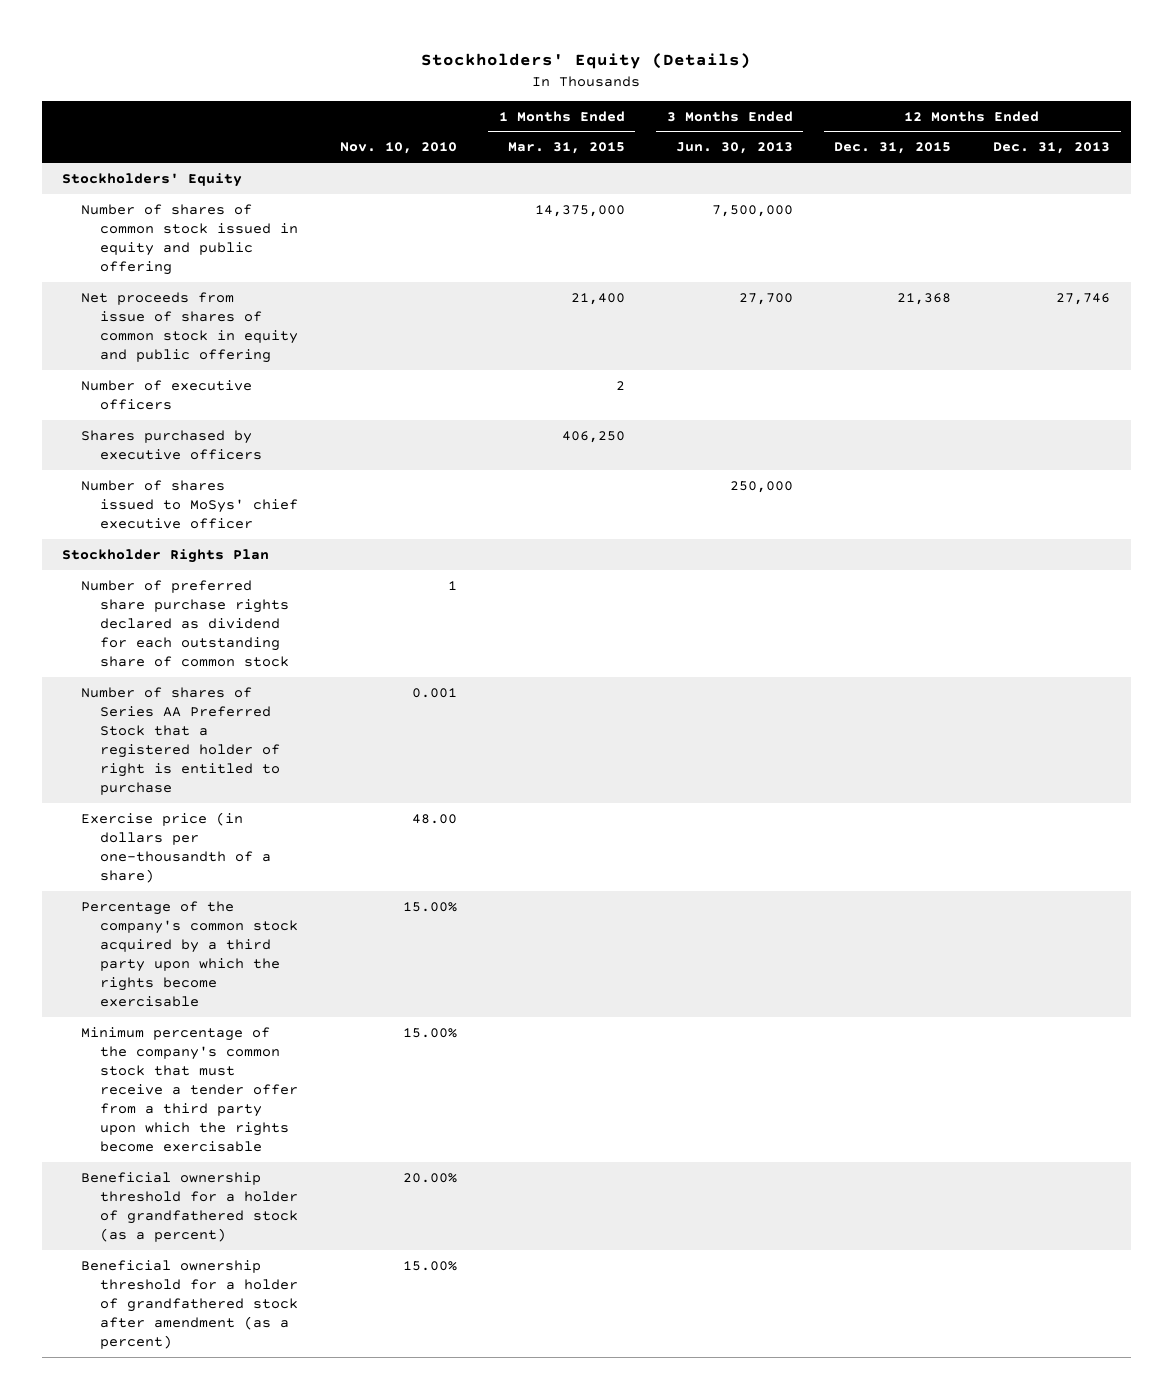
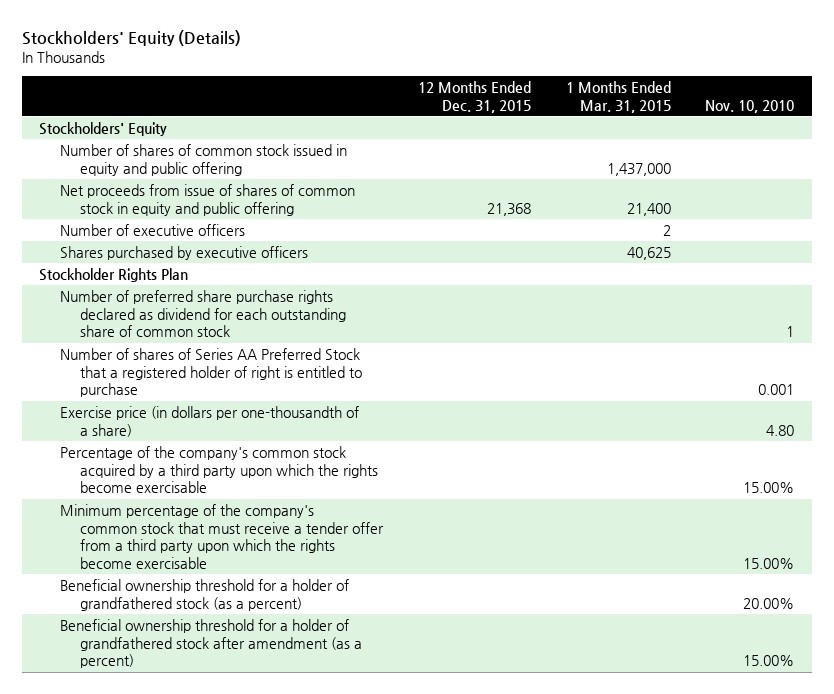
- | Nov. 10, 2010 | 1 Months Ended Mar. 31, 2015 | 3 Months Ended Jun. 30, 2013 | 12 Months Ended Dec. 31, 2015 | 12 Months Ended Dec. 31, 2013
+ | 12 Months Ended Dec. 31, 2015 | 1 Months Ended Mar. 31, 2015 | Nov. 10, 2010
- Number of shares of common stock issued in equity and public offering | | 14,375,000 | 7,500,000 | |
+ Number of shares of common stock issued in equity and public offering | | 1,437,000 |
- Shares purchased by executive officers | | 406,250 | | |
- Number of shares issued to MoSys' chief executive officer | | | 250,000 | |
+ Shares purchased by executive officers | | 40,625 |
- Exercise price (in dollars per one-thousandth of a share) | 48.00 | | | |
+ Exercise price (in dollars per one-thousandth of a share) | | | 4.80

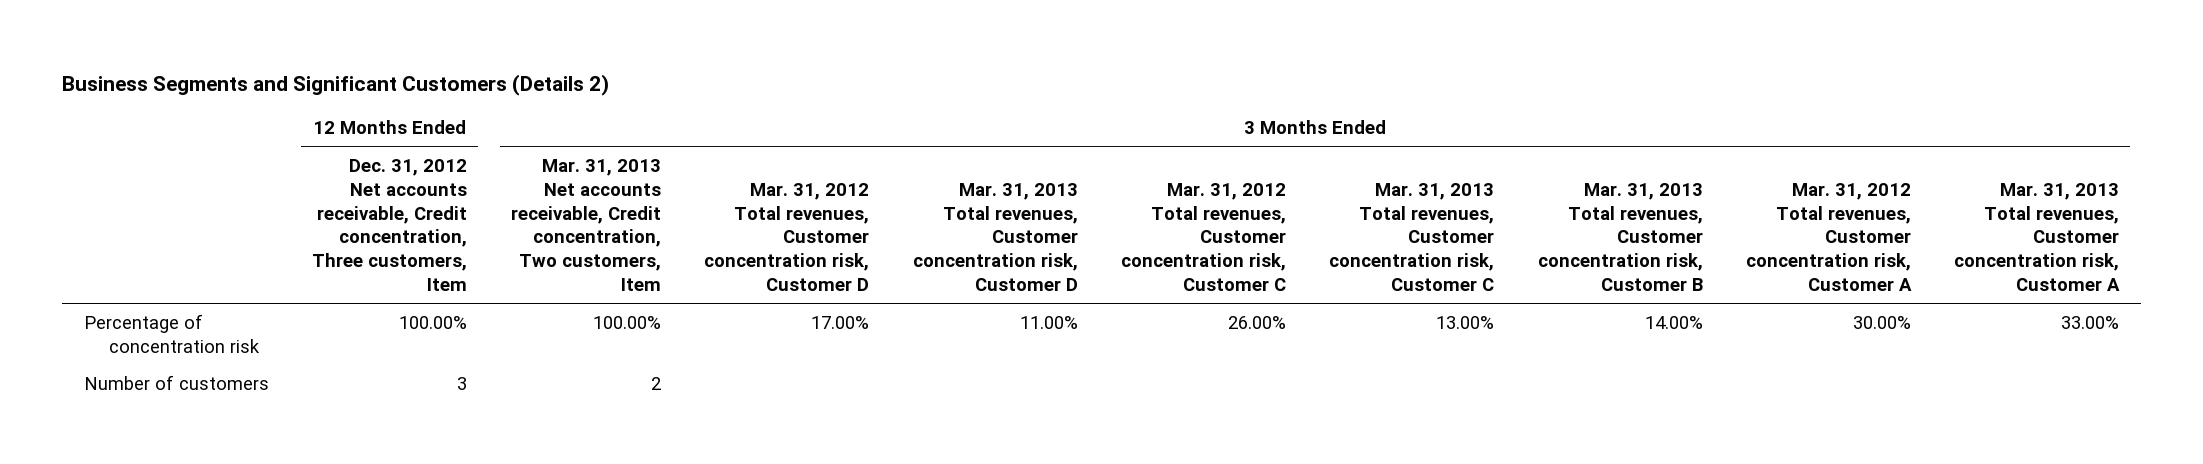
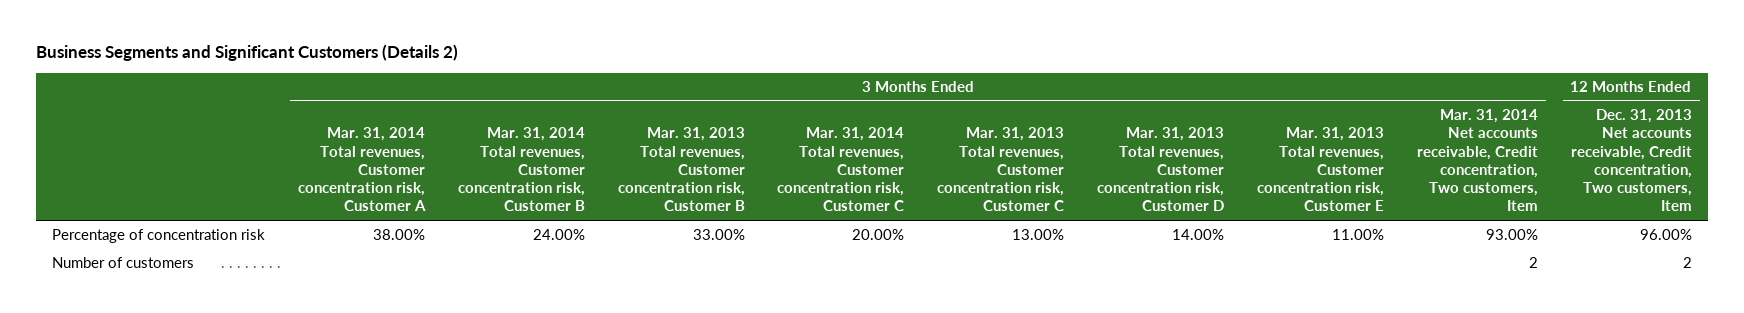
- | 12 Months Ended Dec. 31, 2012 Net accounts receivable, Credit concentration, Three customers, Item | 3 Months Ended Mar. 31, 2013 Net accounts receivable, Credit concentration, Two customers, Item | 3 Months Ended Mar. 31, 2012 Total revenues, Customer concentration risk, Customer D | 3 Months Ended Mar. 31, 2013 Total revenues, Customer concentration risk, Customer D | 3 Months Ended Mar. 31, 2012 Total revenues, Customer concentration risk, Customer C | 3 Months Ended Mar. 31, 2013 Total revenues, Customer concentration risk, Customer C | 3 Months Ended Mar. 31, 2013 Total revenues, Customer concentration risk, Customer B | 3 Months Ended Mar. 31, 2012 Total revenues, Customer concentration risk, Customer A | 3 Months Ended Mar. 31, 2013 Total revenues, Customer concentration risk, Customer A
+ | 3 Months Ended Mar. 31, 2014 Total revenues, Customer concentration risk, Customer A | 3 Months Ended Mar. 31, 2014 Total revenues, Customer concentration risk, Customer B | 3 Months Ended Mar. 31, 2013 Total revenues, Customer concentration risk, Customer B | 3 Months Ended Mar. 31, 2014 Total revenues, Customer concentration risk, Customer C | 3 Months Ended Mar. 31, 2013 Total revenues, Customer concentration risk, Customer C | 3 Months Ended Mar. 31, 2013 Total revenues, Customer concentration risk, Customer D | 3 Months Ended Mar. 31, 2013 Total revenues, Customer concentration risk, Customer E | 3 Months Ended Mar. 31, 2014 Net accounts receivable, Credit concentration, Two customers, Item | 12 Months Ended Dec. 31, 2013 Net accounts receivable, Credit concentration, Two customers, Item
- Percentage of concentration risk | 100.00% | 100.00% | 17.00% | 11.00% | 26.00% | 13.00% | 14.00% | 30.00% | 33.00%
+ Percentage of concentration risk | 38.00% | 24.00% | 33.00% | 20.00% | 13.00% | 14.00% | 11.00% | 93.00% | 96.00%

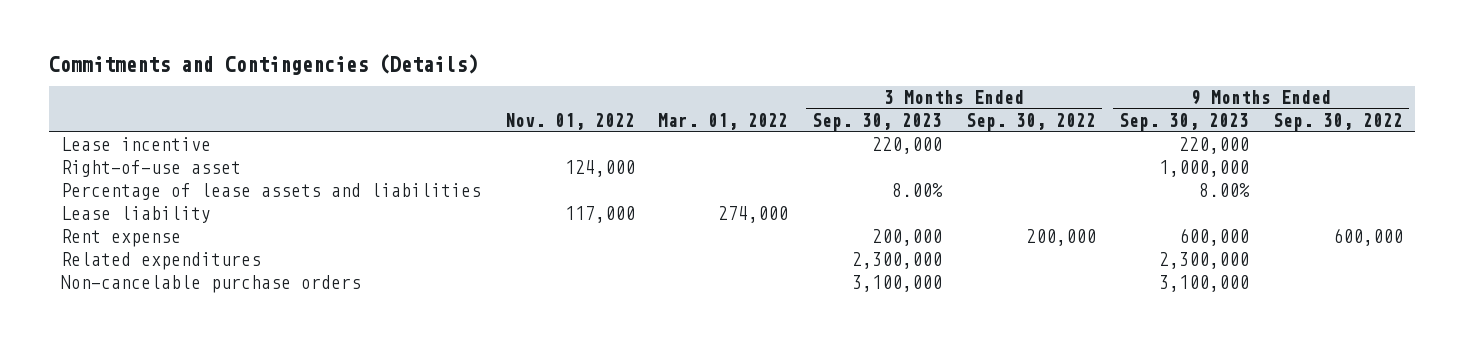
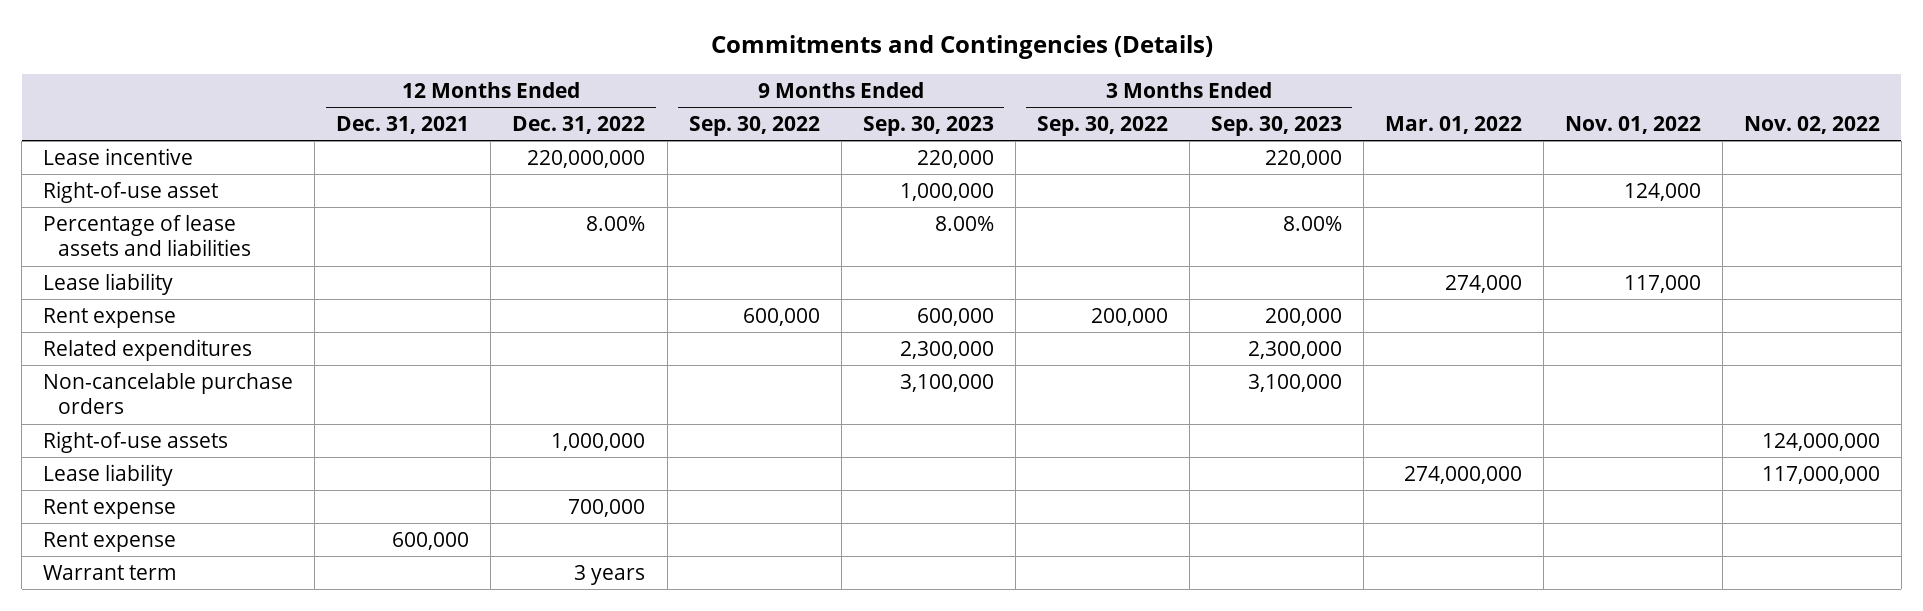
- | Nov. 01, 2022 | Mar. 01, 2022 | 3 Months Ended Sep. 30, 2023 | 3 Months Ended Sep. 30, 2022 | 9 Months Ended Sep. 30, 2023 | 9 Months Ended Sep. 30, 2022
+ | 12 Months Ended Dec. 31, 2021 | 12 Months Ended Dec. 31, 2022 | 9 Months Ended Sep. 30, 2022 | 9 Months Ended Sep. 30, 2023 | 3 Months Ended Sep. 30, 2022 | 3 Months Ended Sep. 30, 2023 | Mar. 01, 2022 | Nov. 01, 2022 | Nov. 02, 2022
+ Right-of-use assets | | 1,000,000 | | | | | | | 124,000,000
+ Lease liability | | | | | | | 274,000,000 | | 117,000,000
+ Rent expense | | 700,000 | | | | | | |
+ Rent expense | 600,000 | | | | | | | |
+ Warrant term | | 3 years | | | | | | |

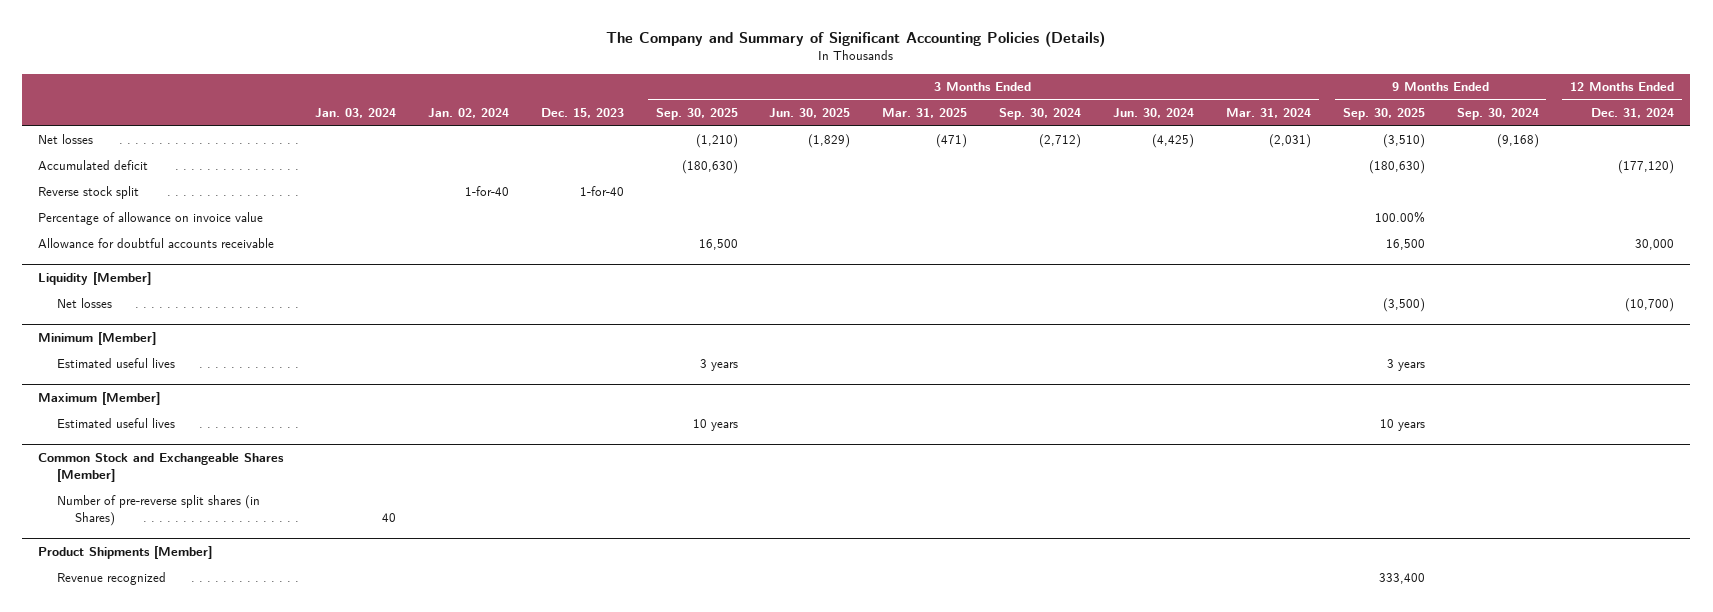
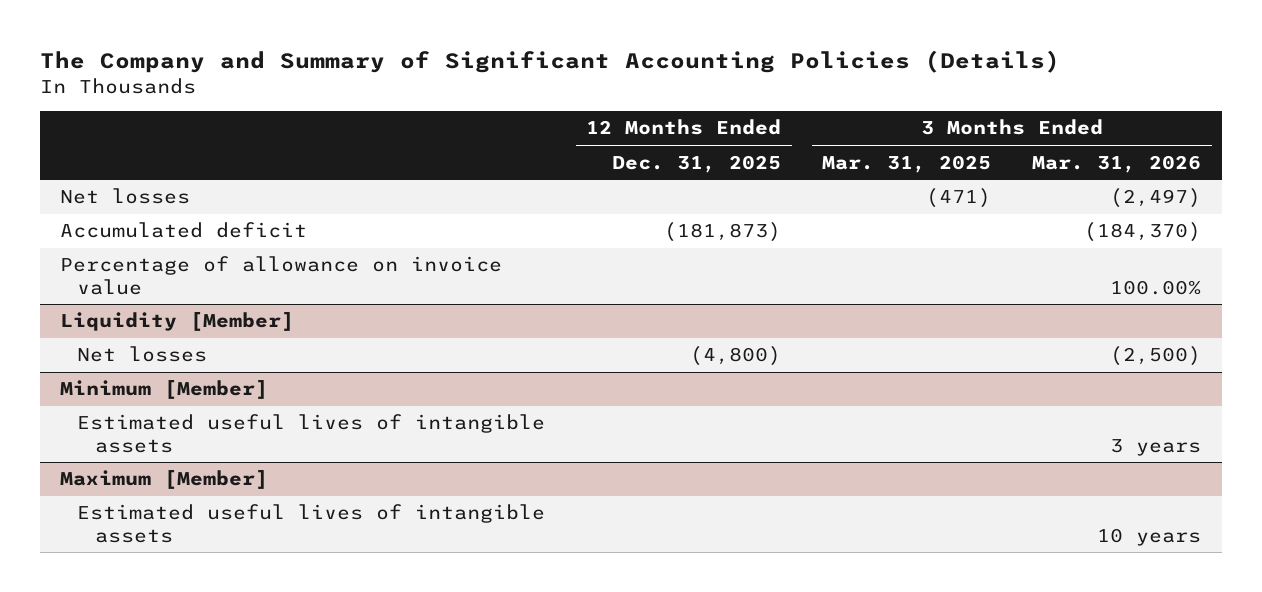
- | Jan. 03, 2024 | Jan. 02, 2024 | Dec. 15, 2023 | 3 Months Ended Sep. 30, 2025 | 3 Months Ended Jun. 30, 2025 | 3 Months Ended Mar. 31, 2025 | 3 Months Ended Sep. 30, 2024 | 3 Months Ended Jun. 30, 2024 | 3 Months Ended Mar. 31, 2024 | 9 Months Ended Sep. 30, 2025 | 9 Months Ended Sep. 30, 2024 | 12 Months Ended Dec. 31, 2024
+ | 12 Months Ended Dec. 31, 2025 | 3 Months Ended Mar. 31, 2025 | 3 Months Ended Mar. 31, 2026
- Reverse stock split | | 1-for-40 | 1-for-40 | | | | | | | | |
- Allowance for doubtful accounts receivable | | | | 16,500 | | | | | | 16,500 | | 30,000
@ Minimum [Member]
- Estimated useful lives | | | | 3 years | | | | | | 3 years | |
+ Estimated useful lives of intangible assets | | | 3 years
@ Maximum [Member]
- Estimated useful lives | | | | 10 years | | | | | | 10 years | |
- Common Stock and Exchangeable Shares [Member]
- Number of pre-reverse split shares (in Shares) | 40 | | | | | | | | | | |
- Product Shipments [Member]
- Revenue recognized | | | | | | | | | | 333,400 | |
@ Maximum [Member]
+ Estimated useful lives of intangible assets | | | 10 years

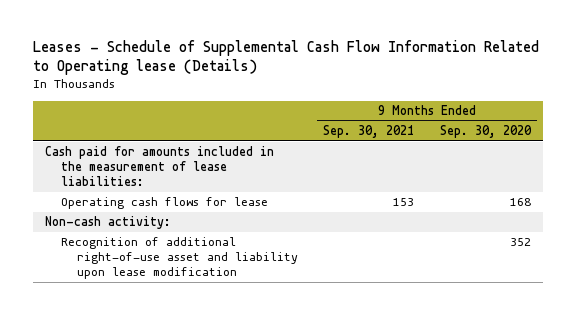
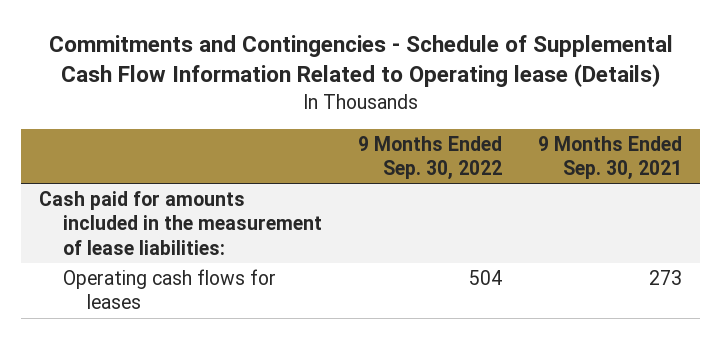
- Leases - Schedule of Supplemental Cash Flow Information Related to Operating lease (Details)
+ Commitments and Contingencies - Schedule of Supplemental Cash Flow Information Related to Operating lease (Details)
- | 9 Months Ended Sep. 30, 2021 | 9 Months Ended Sep. 30, 2020
+ | 9 Months Ended Sep. 30, 2022 | 9 Months Ended Sep. 30, 2021
- Operating cash flows for lease | 153 | 168
- Non-cash activity:
- Recognition of additional right-of-use asset and liability upon lease modification | | 352
+ Operating cash flows for leases | 504 | 273

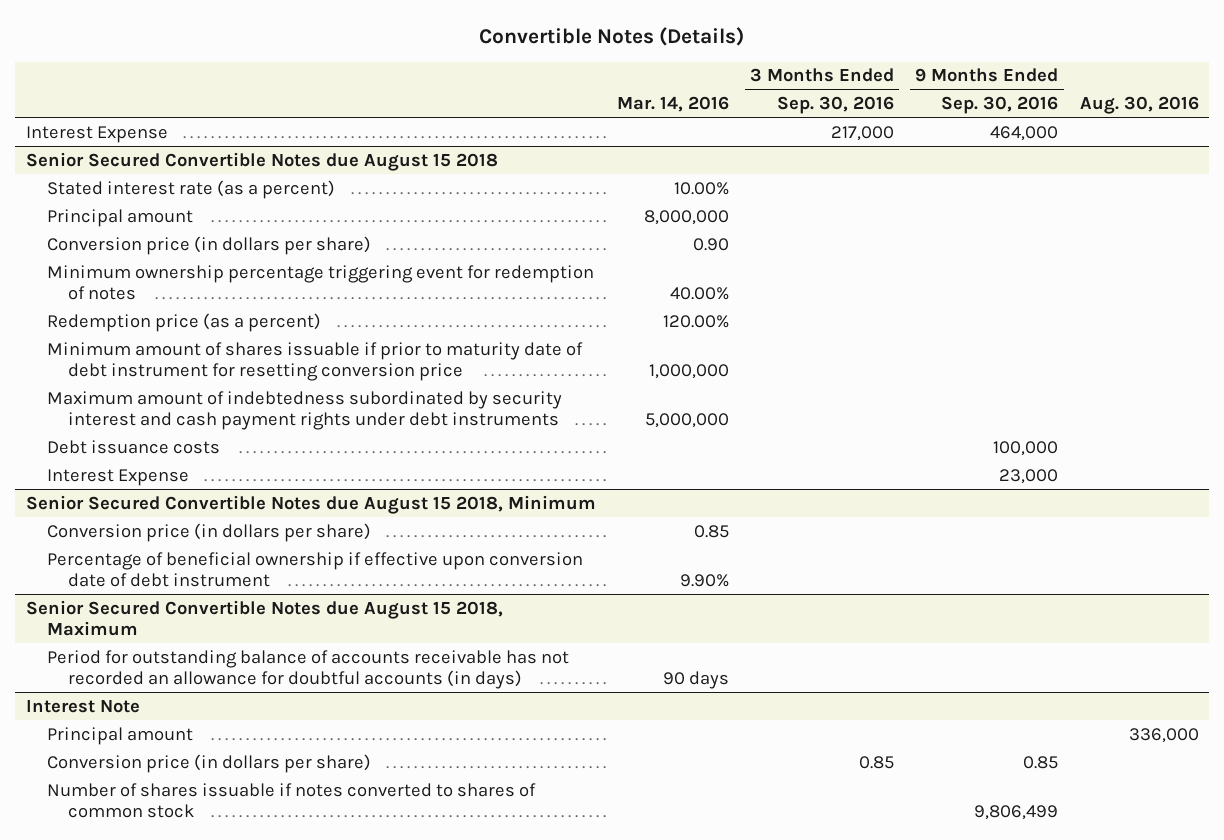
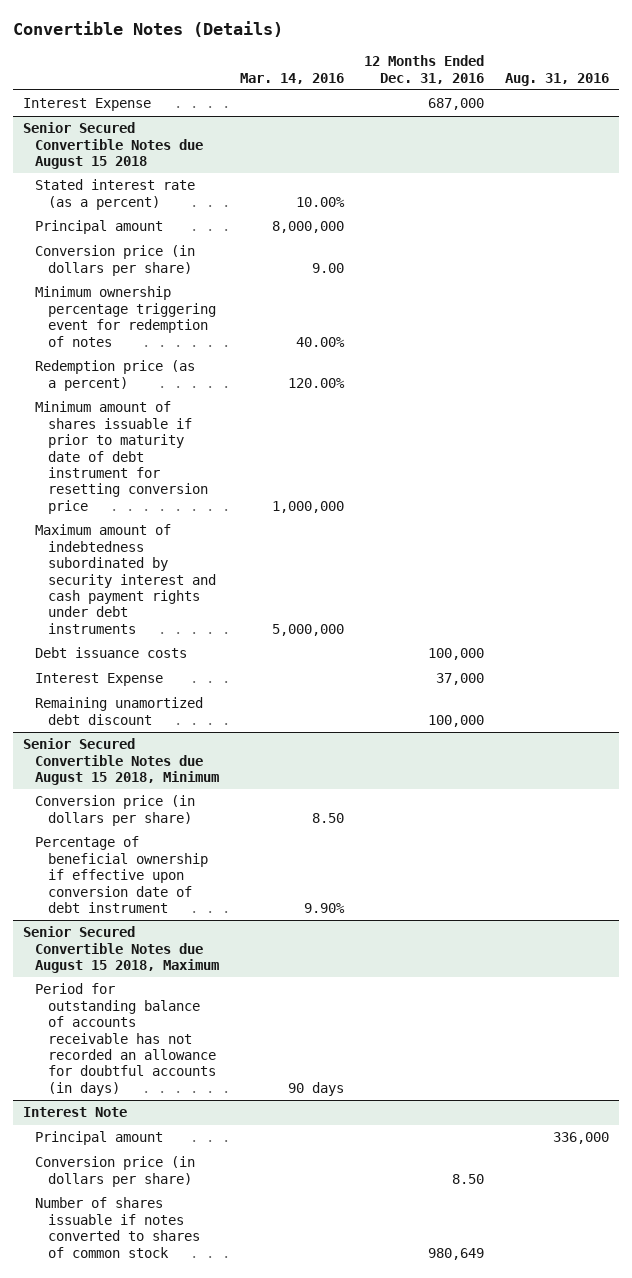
- | Mar. 14, 2016 | 3 Months Ended Sep. 30, 2016 | 9 Months Ended Sep. 30, 2016 | Aug. 30, 2016
+ | Mar. 14, 2016 | 12 Months Ended Dec. 31, 2016 | Aug. 31, 2016
@ Senior Secured Convertible Notes due August 15 2018
- Conversion price (in dollars per share) | 0.90 | | |
+ Conversion price (in dollars per share) | 9.00 | |
+ Remaining unamortized debt discount | | 100,000 |
@ Senior Secured Convertible Notes due August 15 2018, Minimum
- Conversion price (in dollars per share) | 0.85 | | |
+ Conversion price (in dollars per share) | 8.50 | |

